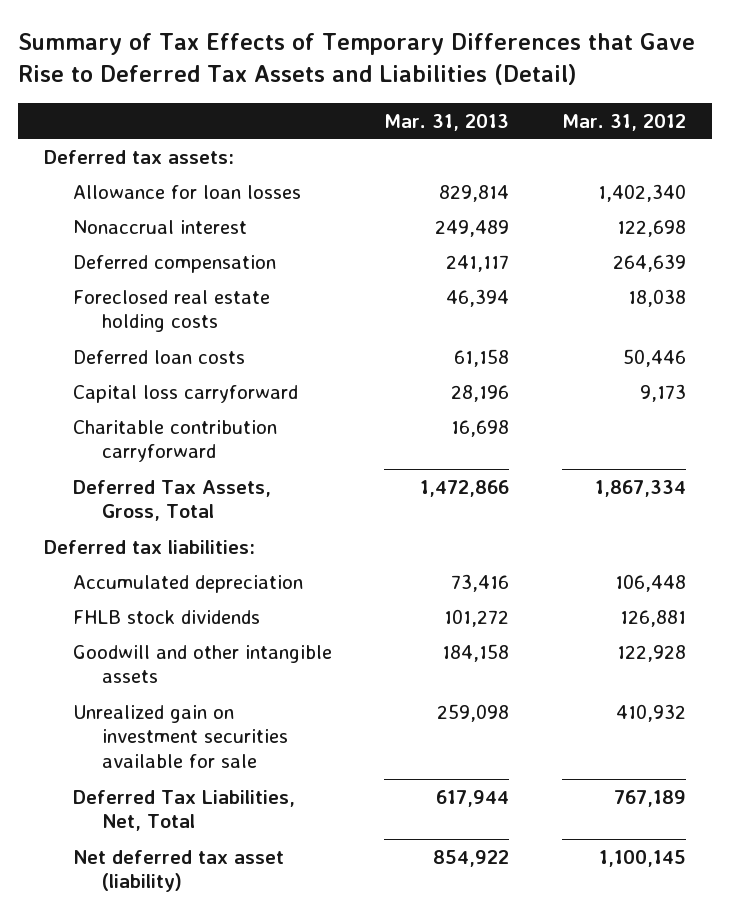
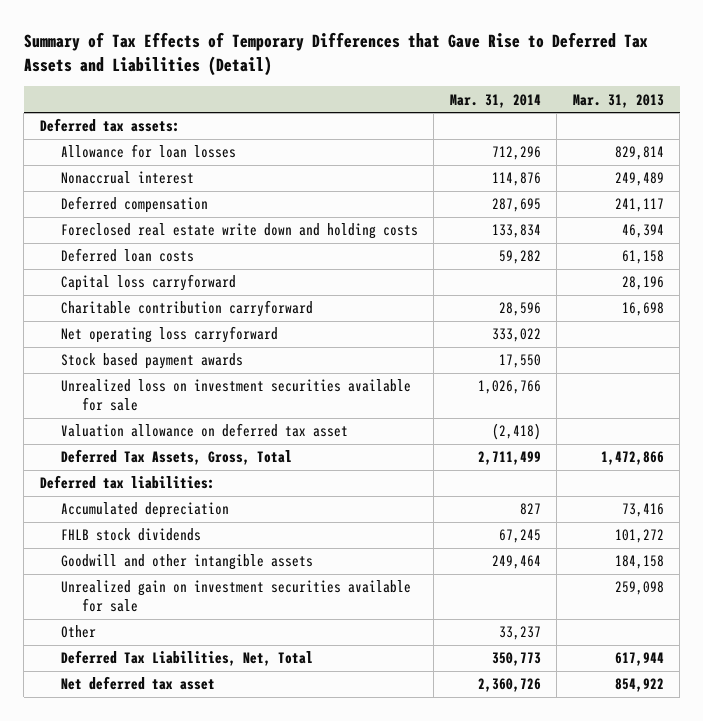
- | Mar. 31, 2013 | Mar. 31, 2012
+ | Mar. 31, 2014 | Mar. 31, 2013
- Foreclosed real estate holding costs | 46,394 | 18,038
+ Foreclosed real estate write down and holding costs | 133,834 | 46,394
+ Net operating loss carryforward | 333,022 |
+ Stock based payment awards | 17,550 |
+ Unrealized loss on investment securities available for sale | 1,026,766 |
+ Valuation allowance on deferred tax asset | (2,418) |
+ Other | 33,237 |
- Net deferred tax asset (liability) | 854,922 | 1,100,145
+ Net deferred tax asset | 2,360,726 | 854,922

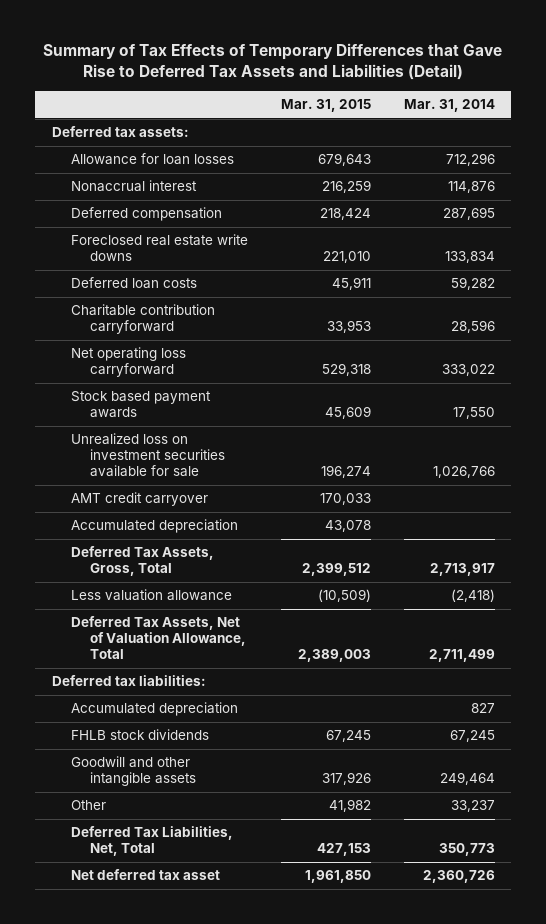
- | Mar. 31, 2014 | Mar. 31, 2013
+ | Mar. 31, 2015 | Mar. 31, 2014
- Foreclosed real estate write down and holding costs | 133,834 | 46,394
+ Foreclosed real estate write downs | 221,010 | 133,834
- Capital loss carryforward | | 28,196
- Valuation allowance on deferred tax asset | (2,418) |
- Deferred Tax Assets, Gross, Total | 2,711,499 | 1,472,866
+ AMT credit carryover | 170,033 |
+ Accumulated depreciation | 43,078 |
+ Deferred Tax Assets, Gross, Total | 2,399,512 | 2,713,917
+ Less valuation allowance | (10,509) | (2,418)
+ Deferred Tax Assets, Net of Valuation Allowance, Total | 2,389,003 | 2,711,499
- Unrealized gain on investment securities available for sale | | 259,098

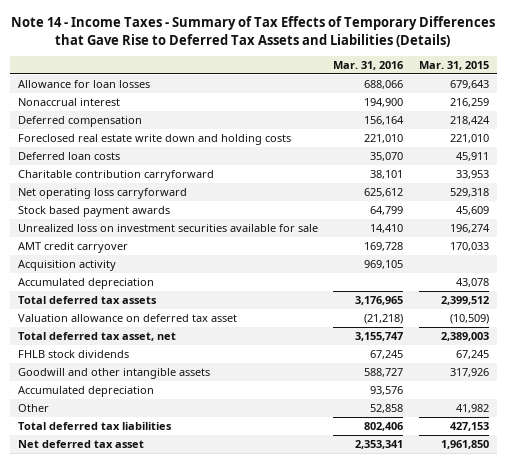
- Summary of Tax Effects of Temporary Differences that Gave Rise to Deferred Tax Assets and Liabilities (Detail)
+ Note 14 - Income Taxes - Summary of Tax Effects of Temporary Differences that Gave Rise to Deferred Tax Assets and Liabilities (Details)
- | Mar. 31, 2015 | Mar. 31, 2014
+ | Mar. 31, 2016 | Mar. 31, 2015
- Deferred tax assets:
- Foreclosed real estate write downs | 221,010 | 133,834
+ Foreclosed real estate write down and holding costs | 221,010 | 221,010
+ Acquisition activity | 969,105 |
- Deferred Tax Assets, Gross, Total | 2,399,512 | 2,713,917
- Less valuation allowance | (10,509) | (2,418)
- Deferred Tax Assets, Net of Valuation Allowance, Total | 2,389,003 | 2,711,499
- Deferred tax liabilities:
+ Total deferred tax assets | 3,176,965 | 2,399,512
+ Valuation allowance on deferred tax asset | (21,218) | (10,509)
+ Total deferred tax asset, net | 3,155,747 | 2,389,003
moved down: Accumulated depreciation | 93,576 |
- Deferred Tax Liabilities, Net, Total | 427,153 | 350,773
+ Total deferred tax liabilities | 802,406 | 427,153

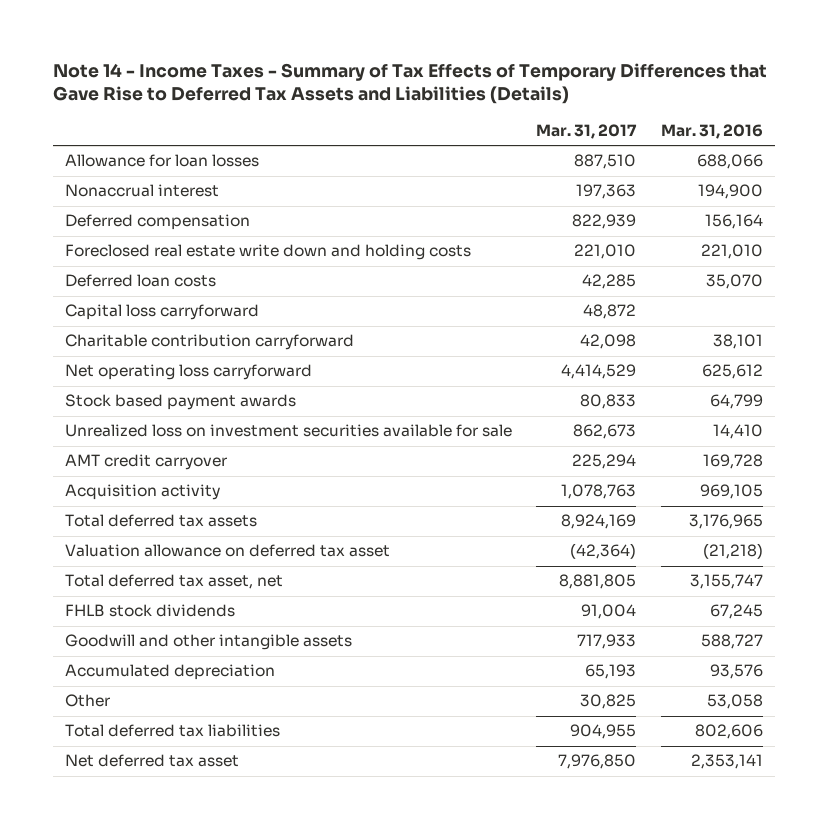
- | Mar. 31, 2016 | Mar. 31, 2015
+ | Mar. 31, 2017 | Mar. 31, 2016
+ Capital loss carryforward | 48,872 |
- Accumulated depreciation | | 43,078
- Other | 52,858 | 41,982
- Total deferred tax liabilities | 802,406 | 427,153
- Net deferred tax asset | 2,353,341 | 1,961,850
+ Other | 30,825 | 53,058
+ Total deferred tax liabilities | 904,955 | 802,606
+ Net deferred tax asset | 7,976,850 | 2,353,141

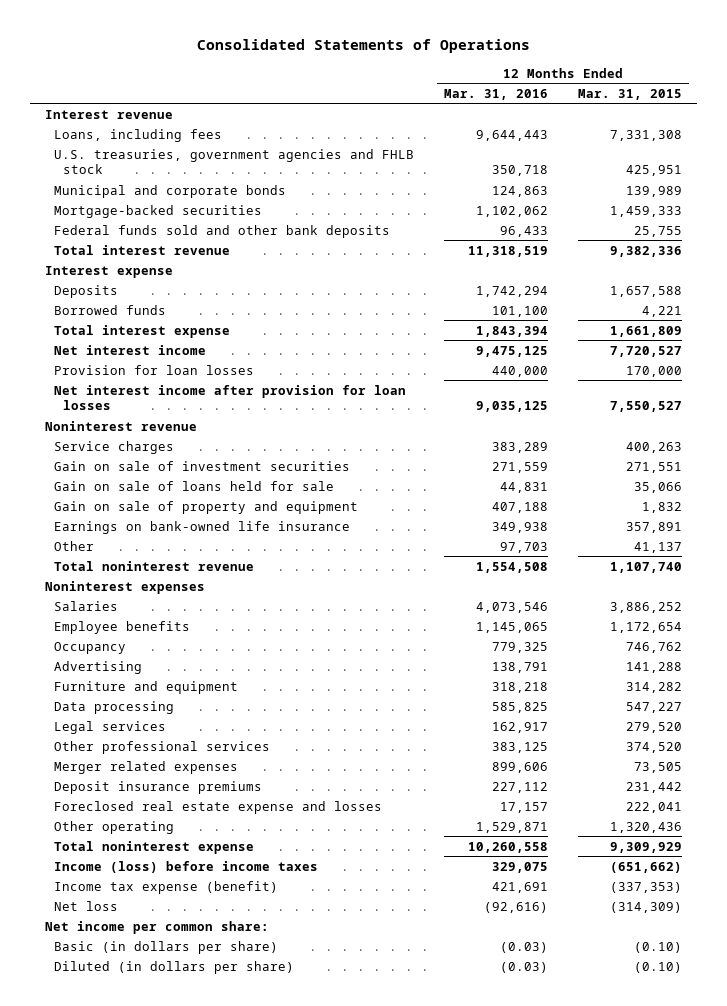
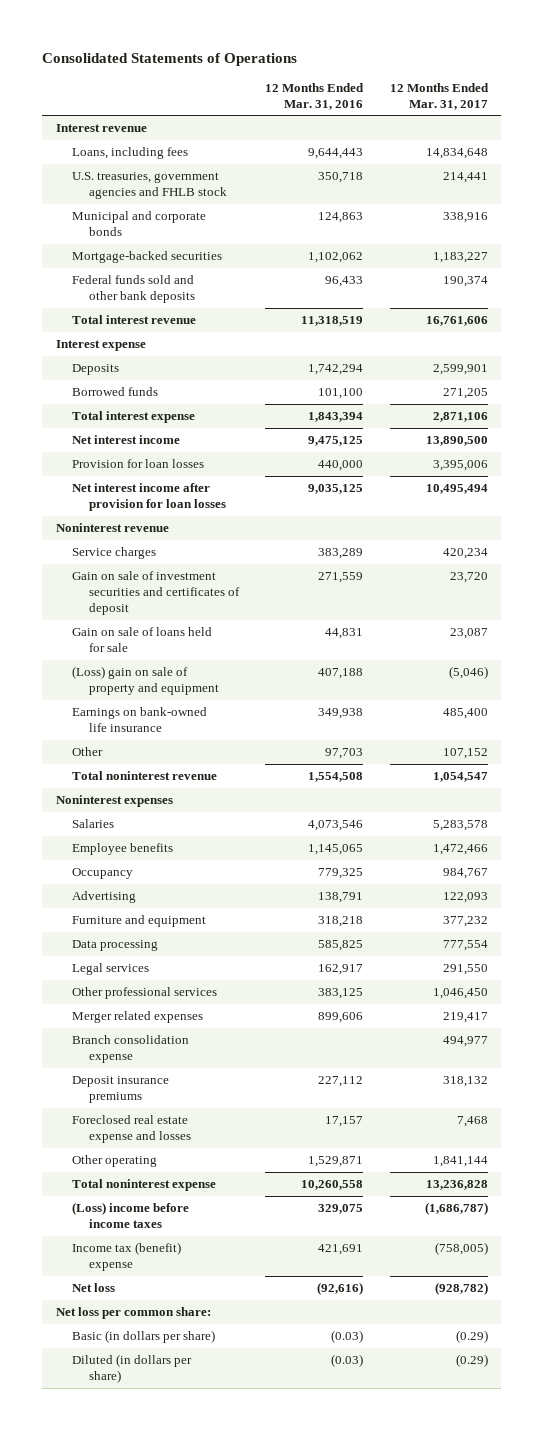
- | 12 Months Ended Mar. 31, 2016 | 12 Months Ended Mar. 31, 2015
+ | 12 Months Ended Mar. 31, 2016 | 12 Months Ended Mar. 31, 2017
- Gain on sale of investment securities | 271,559 | 271,551
+ Gain on sale of investment securities and certificates of deposit | 271,559 | 23,720
- Gain on sale of property and equipment | 407,188 | 1,832
+ (Loss) gain on sale of property and equipment | 407,188 | (5,046)
+ Branch consolidation expense | | 494,977
- Income (loss) before income taxes | 329,075 | (651,662)
- Income tax expense (benefit) | 421,691 | (337,353)
+ (Loss) income before income taxes | 329,075 | (1,686,787)
+ Income tax (benefit) expense | 421,691 | (758,005)
- Net income per common share:
+ Net loss per common share:

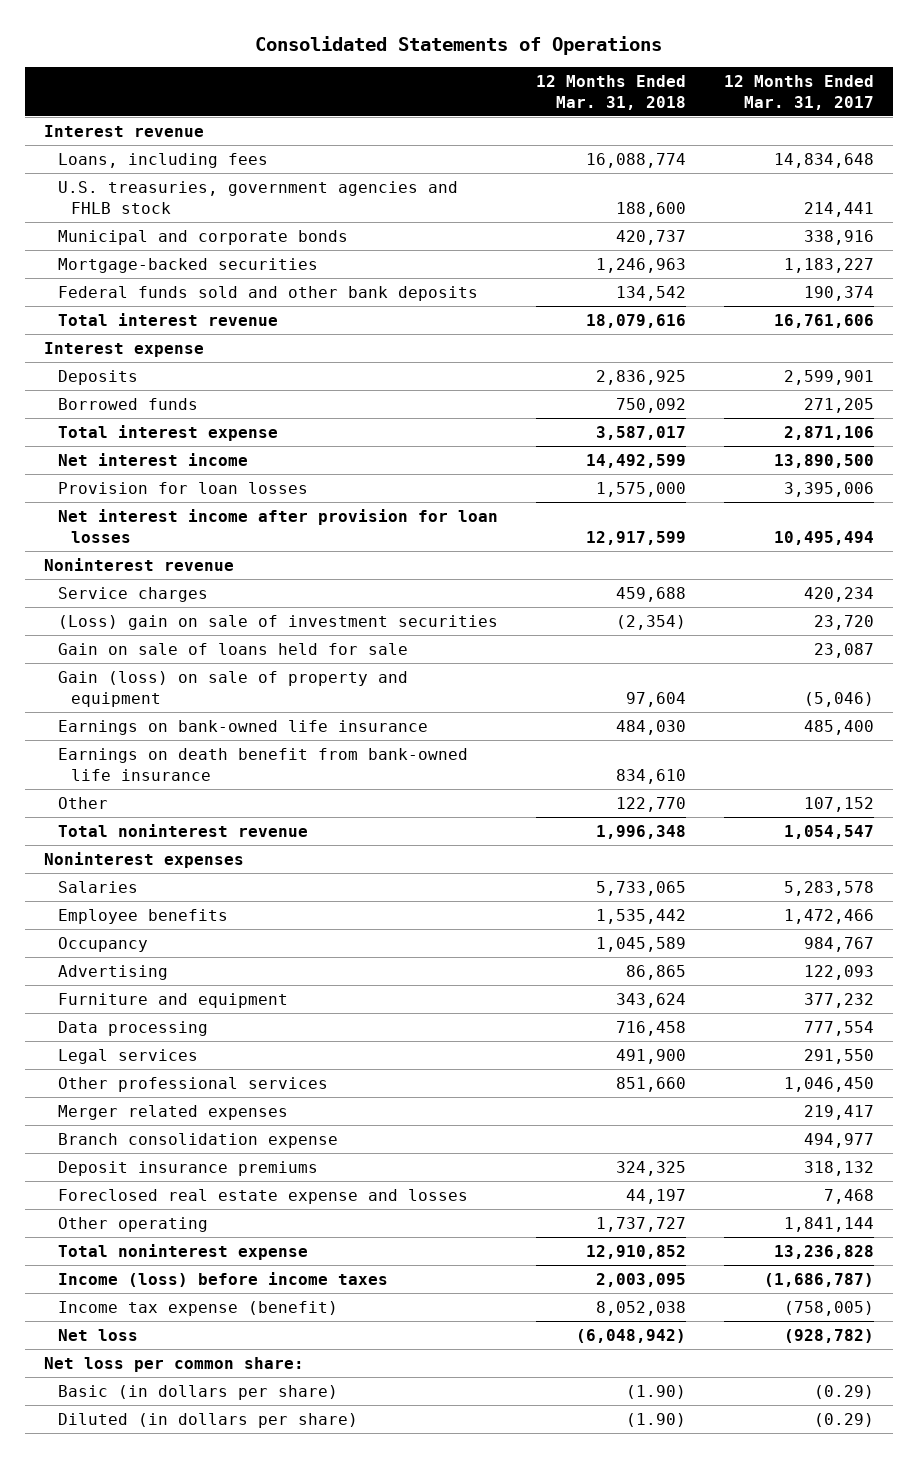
- | 12 Months Ended Mar. 31, 2016 | 12 Months Ended Mar. 31, 2017
+ | 12 Months Ended Mar. 31, 2018 | 12 Months Ended Mar. 31, 2017
- Gain on sale of investment securities and certificates of deposit | 271,559 | 23,720
+ (Loss) gain on sale of investment securities | (2,354) | 23,720
- (Loss) gain on sale of property and equipment | 407,188 | (5,046)
+ Gain (loss) on sale of property and equipment | 97,604 | (5,046)
+ Earnings on death benefit from bank-owned life insurance | 834,610 |
- (Loss) income before income taxes | 329,075 | (1,686,787)
- Income tax (benefit) expense | 421,691 | (758,005)
+ Income (loss) before income taxes | 2,003,095 | (1,686,787)
+ Income tax expense (benefit) | 8,052,038 | (758,005)

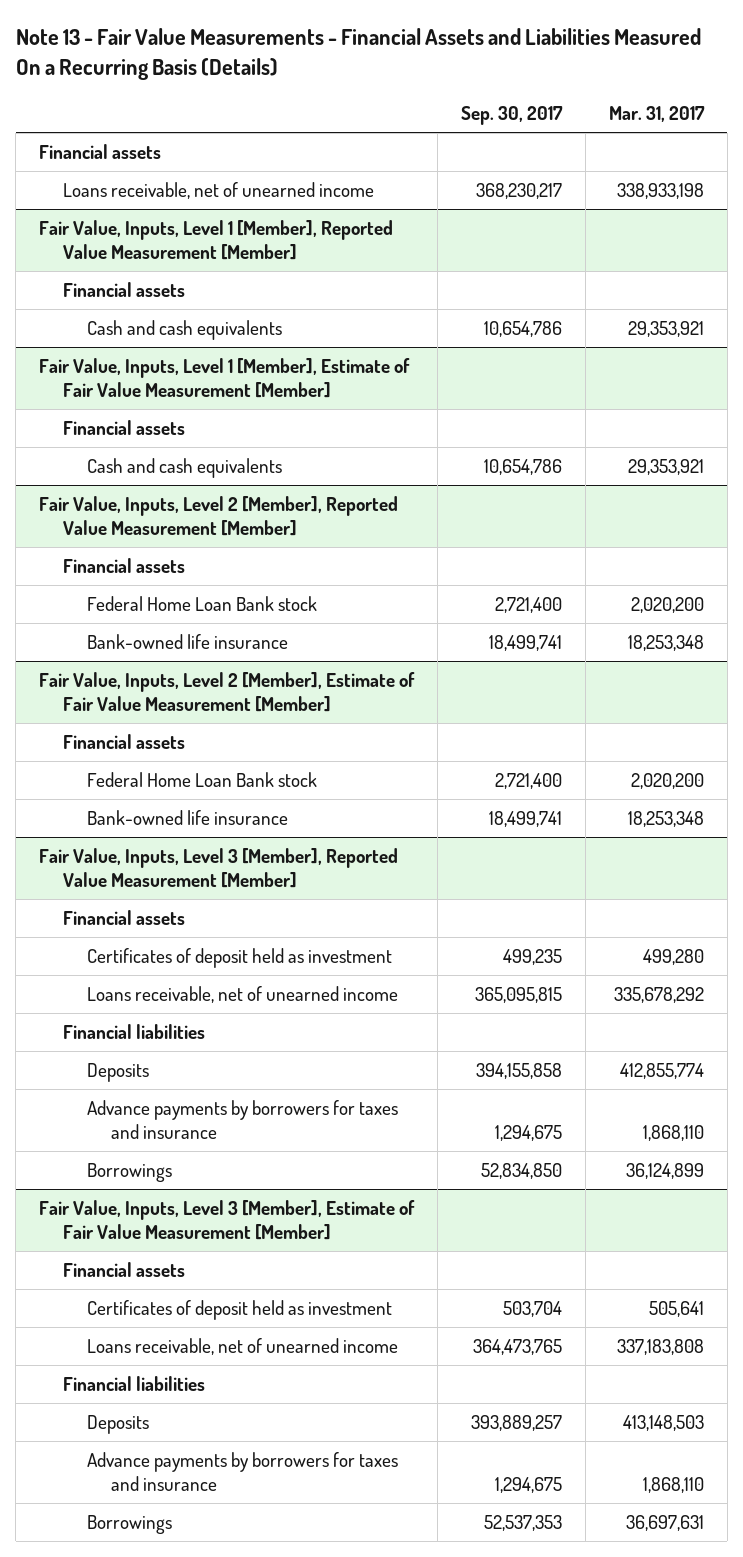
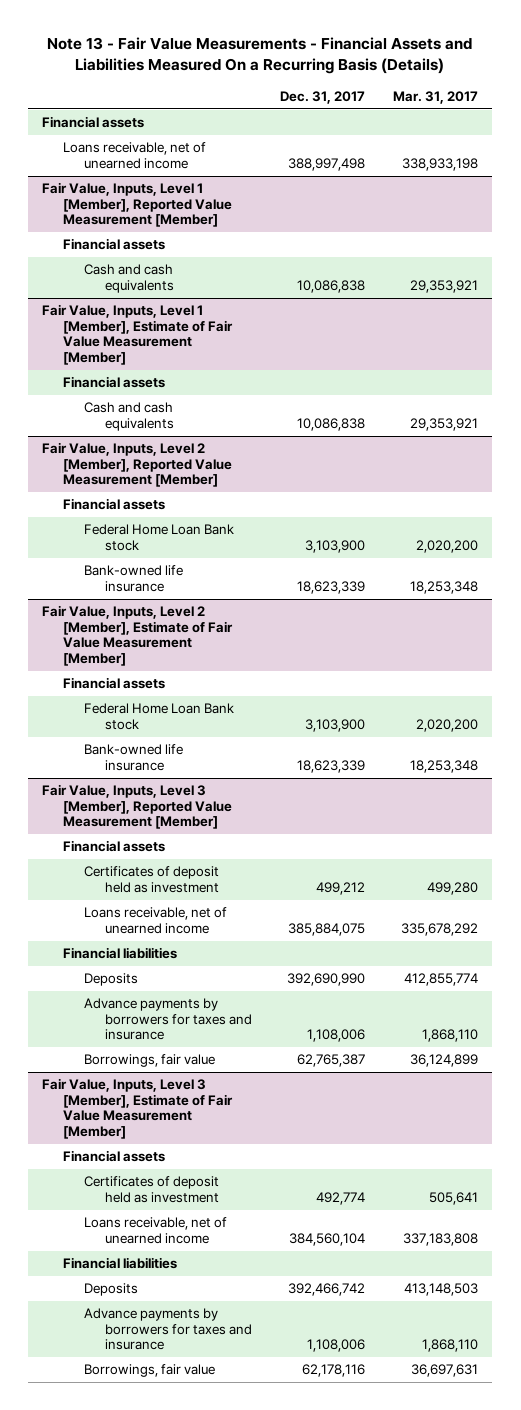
- | Sep. 30, 2017 | Mar. 31, 2017
+ | Dec. 31, 2017 | Mar. 31, 2017
@ Fair Value, Inputs, Level 3 [Member], Reported Value Measurement [Member]
- Borrowings | 52,834,850 | 36,124,899
+ Borrowings, fair value | 62,765,387 | 36,124,899
@ Fair Value, Inputs, Level 3 [Member], Estimate of Fair Value Measurement [Member]
- Borrowings | 52,537,353 | 36,697,631
+ Borrowings, fair value | 62,178,116 | 36,697,631

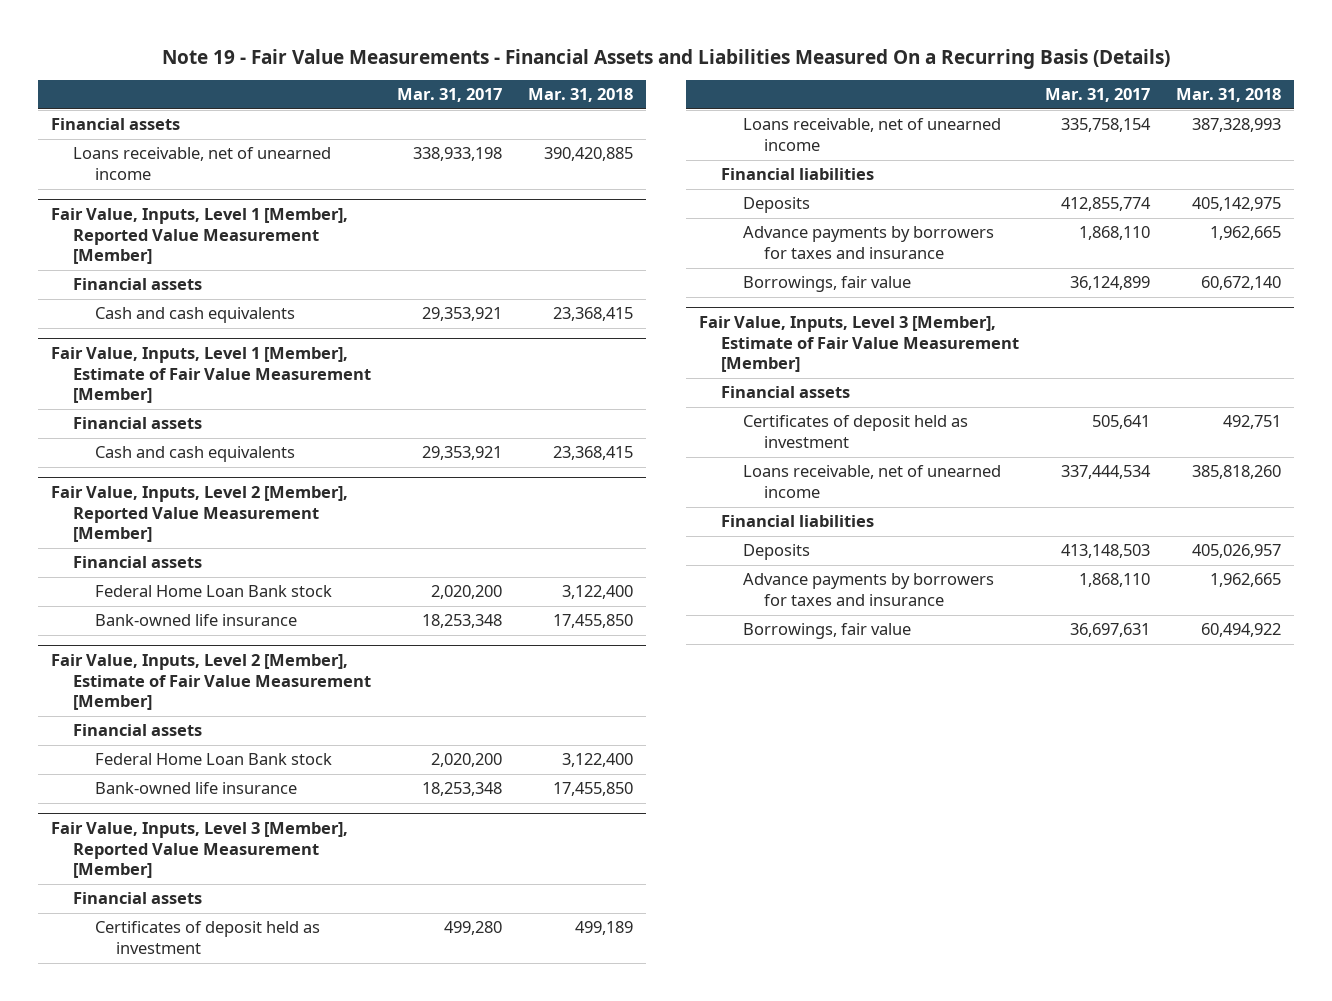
- Note 13 - Fair Value Measurements - Financial Assets and Liabilities Measured On a Recurring Basis (Details)
+ Note 19 - Fair Value Measurements - Financial Assets and Liabilities Measured On a Recurring Basis (Details)
- | Dec. 31, 2017 | Mar. 31, 2017
+ | Mar. 31, 2017 | Mar. 31, 2018
@ Fair Value, Inputs, Level 3 [Member], Reported Value Measurement [Member]
- Loans receivable, net of unearned income | 385,884,075 | 335,678,292
+ Loans receivable, net of unearned income | 335,758,154 | 387,328,993
@ Fair Value, Inputs, Level 3 [Member], Estimate of Fair Value Measurement [Member]
- Loans receivable, net of unearned income | 384,560,104 | 337,183,808
+ Loans receivable, net of unearned income | 337,444,534 | 385,818,260

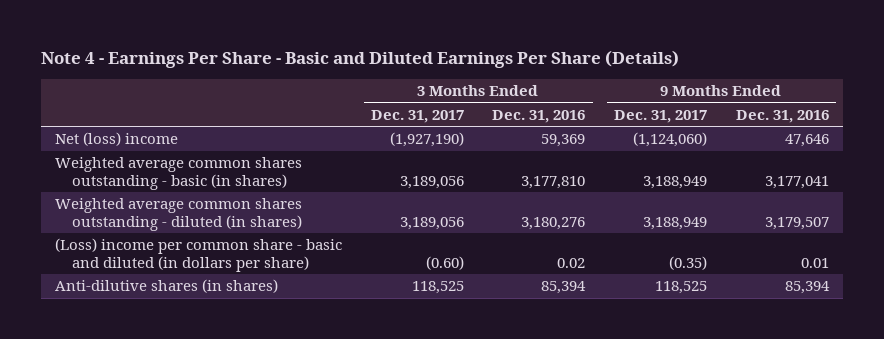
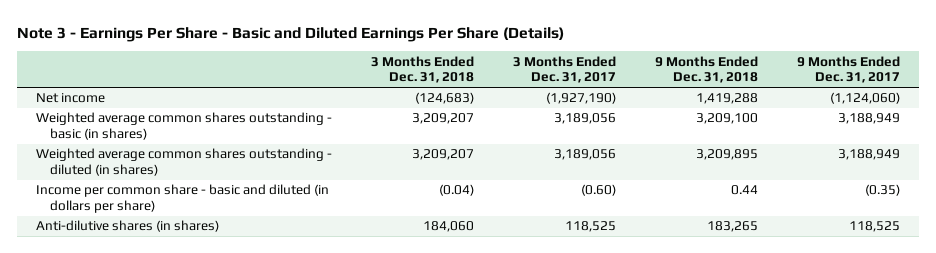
- Note 4 - Earnings Per Share - Basic and Diluted Earnings Per Share (Details)
+ Note 3 - Earnings Per Share - Basic and Diluted Earnings Per Share (Details)
- | 3 Months Ended Dec. 31, 2017 | 3 Months Ended Dec. 31, 2016 | 9 Months Ended Dec. 31, 2017 | 9 Months Ended Dec. 31, 2016
+ | 3 Months Ended Dec. 31, 2018 | 3 Months Ended Dec. 31, 2017 | 9 Months Ended Dec. 31, 2018 | 9 Months Ended Dec. 31, 2017
- Net (loss) income | (1,927,190) | 59,369 | (1,124,060) | 47,646
+ Net income | (124,683) | (1,927,190) | 1,419,288 | (1,124,060)
- (Loss) income per common share - basic and diluted (in dollars per share) | (0.60) | 0.02 | (0.35) | 0.01
+ Income per common share - basic and diluted (in dollars per share) | (0.04) | (0.60) | 0.44 | (0.35)

